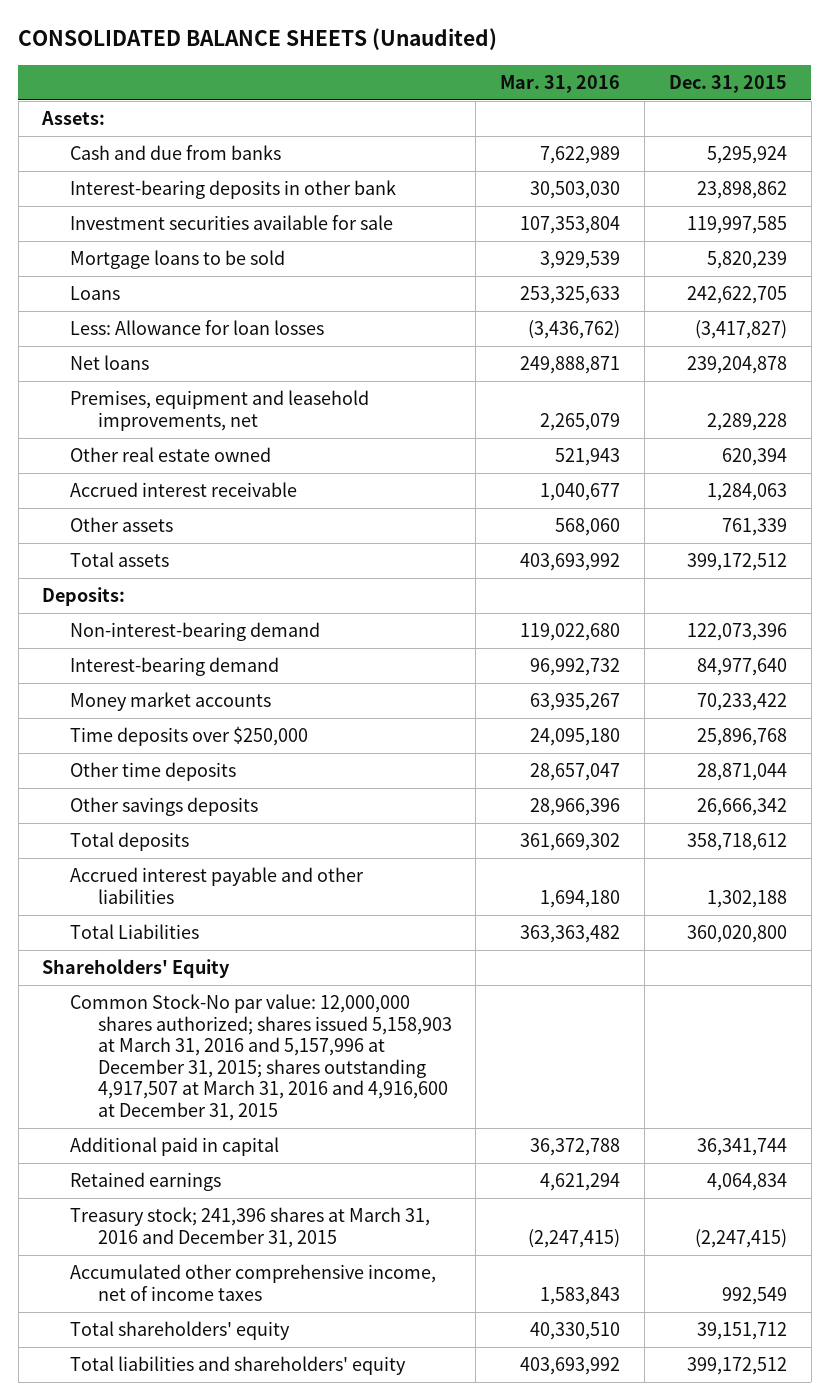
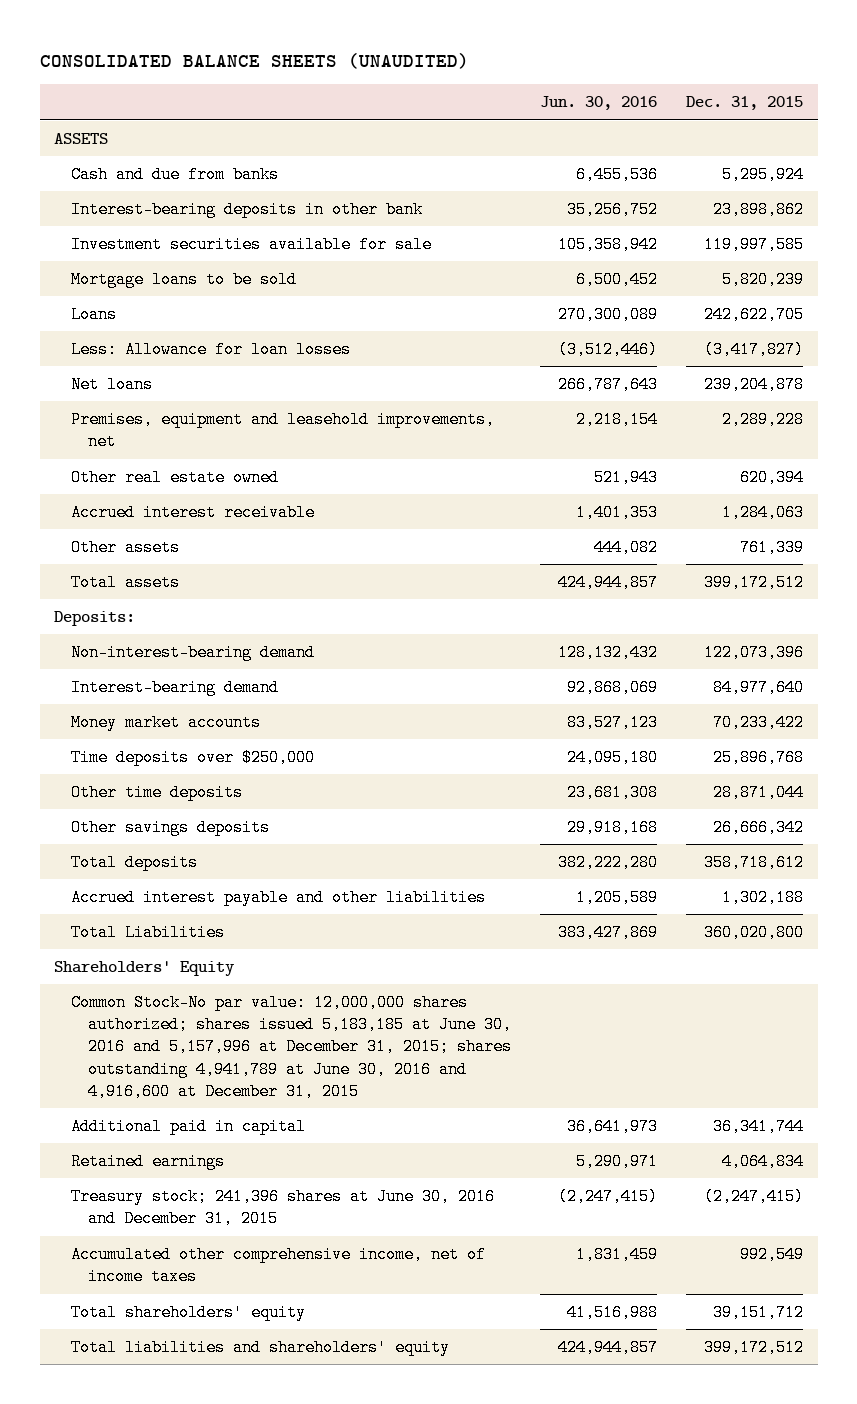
- CONSOLIDATED BALANCE SHEETS (Unaudited)
+ CONSOLIDATED BALANCE SHEETS (UNAUDITED)
- | Mar. 31, 2016 | Dec. 31, 2015
+ | Jun. 30, 2016 | Dec. 31, 2015
- Assets:
+ ASSETS
- Common Stock-No par value: 12,000,000 shares authorized; shares issued 5,158,903 at March 31, 2016 and 5,157,996 at December 31, 2015; shares outstanding 4,917,507 at March 31, 2016 and 4,916,600 at December 31, 2015
+ Common Stock-No par value: 12,000,000 shares authorized; shares issued 5,183,185 at June 30, 2016 and 5,157,996 at December 31, 2015; shares outstanding 4,941,789 at June 30, 2016 and 4,916,600 at December 31, 2015
- Treasury stock; 241,396 shares at March 31, 2016 and December 31, 2015 | (2,247,415) | (2,247,415)
+ Treasury stock; 241,396 shares at June 30, 2016 and December 31, 2015 | (2,247,415) | (2,247,415)

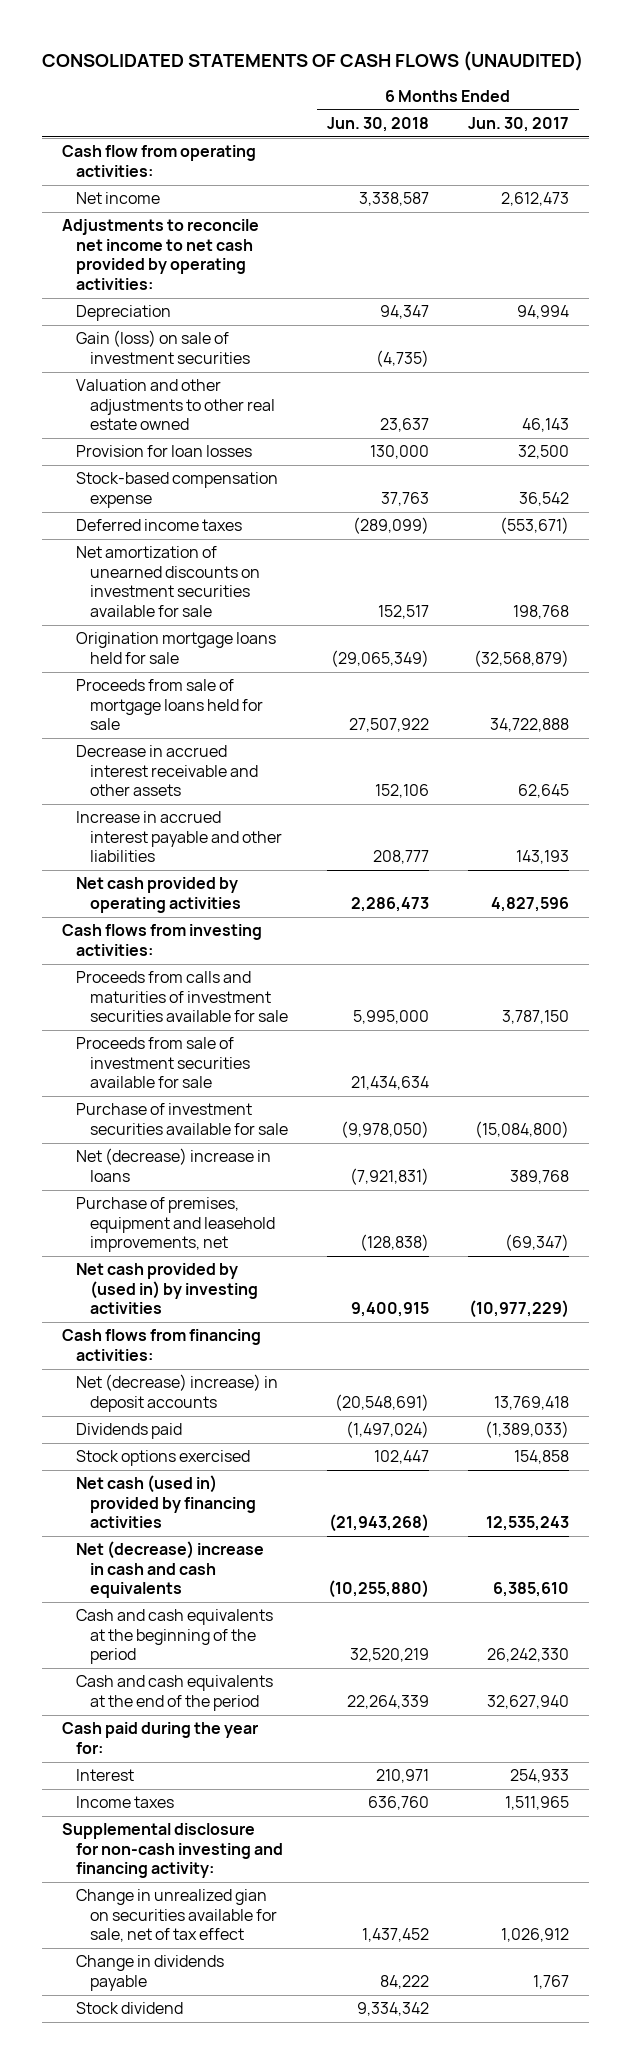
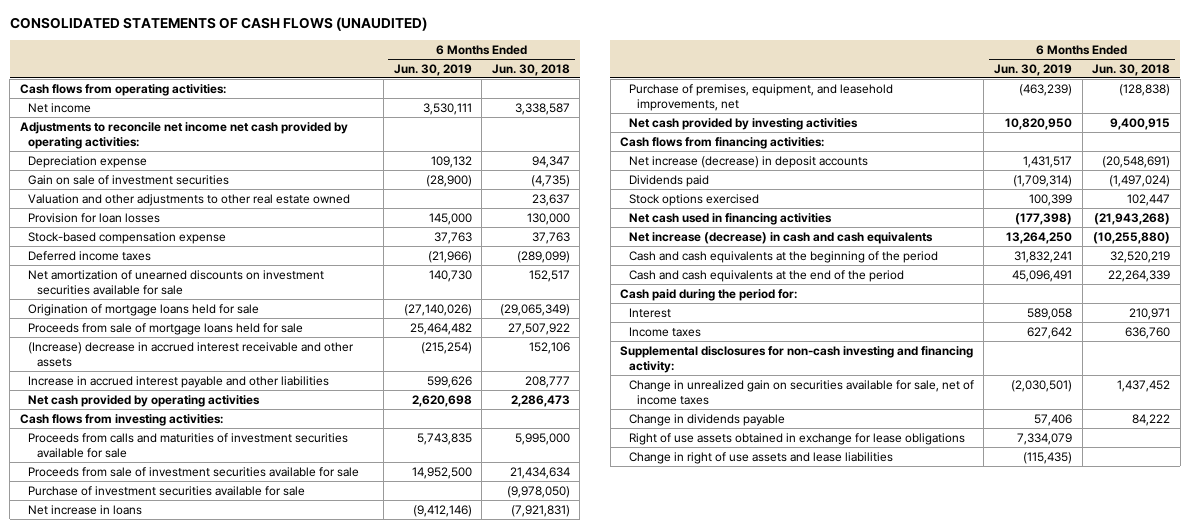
- | 6 Months Ended Jun. 30, 2018 | 6 Months Ended Jun. 30, 2017
+ | 6 Months Ended Jun. 30, 2019 | 6 Months Ended Jun. 30, 2018
- Cash flow from operating activities:
+ Cash flows from operating activities:
- Adjustments to reconcile net income to net cash provided by operating activities:
- Depreciation | 94,347 | 94,994
- Gain (loss) on sale of investment securities | (4,735) |
+ Adjustments to reconcile net income net cash provided by operating activities:
+ Depreciation expense | 109,132 | 94,347
+ Gain on sale of investment securities | (28,900) | (4,735)
- Origination mortgage loans held for sale | (29,065,349) | (32,568,879)
+ Origination of mortgage loans held for sale | (27,140,026) | (29,065,349)
- Decrease in accrued interest receivable and other assets | 152,106 | 62,645
+ (Increase) decrease in accrued interest receivable and other assets | (215,254) | 152,106
- Net (decrease) increase in loans | (7,921,831) | 389,768
- Purchase of premises, equipment and leasehold improvements, net | (128,838) | (69,347)
- Net cash provided by (used in) by investing activities | 9,400,915 | (10,977,229)
+ Net increase in loans | (9,412,146) | (7,921,831)
+ Purchase of premises, equipment, and leasehold improvements, net | (463,239) | (128,838)
+ Net cash provided by investing activities | 10,820,950 | 9,400,915
- Net (decrease) increase) in deposit accounts | (20,548,691) | 13,769,418
+ Net increase (decrease) in deposit accounts | 1,431,517 | (20,548,691)
- Net cash (used in) provided by financing activities | (21,943,268) | 12,535,243
- Net (decrease) increase in cash and cash equivalents | (10,255,880) | 6,385,610
+ Net cash used in financing activities | (177,398) | (21,943,268)
+ Net increase (decrease) in cash and cash equivalents | 13,264,250 | (10,255,880)
- Cash paid during the year for:
+ Cash paid during the period for:
- Supplemental disclosure for non-cash investing and financing activity:
- Change in unrealized gian on securities available for sale, net of tax effect | 1,437,452 | 1,026,912
+ Supplemental disclosures for non-cash investing and financing activity:
+ Change in unrealized gain on securities available for sale, net of income taxes | (2,030,501) | 1,437,452
- Stock dividend | 9,334,342 |
+ Right of use assets obtained in exchange for lease obligations | 7,334,079 |
+ Change in right of use assets and lease liabilities | (115,435) |

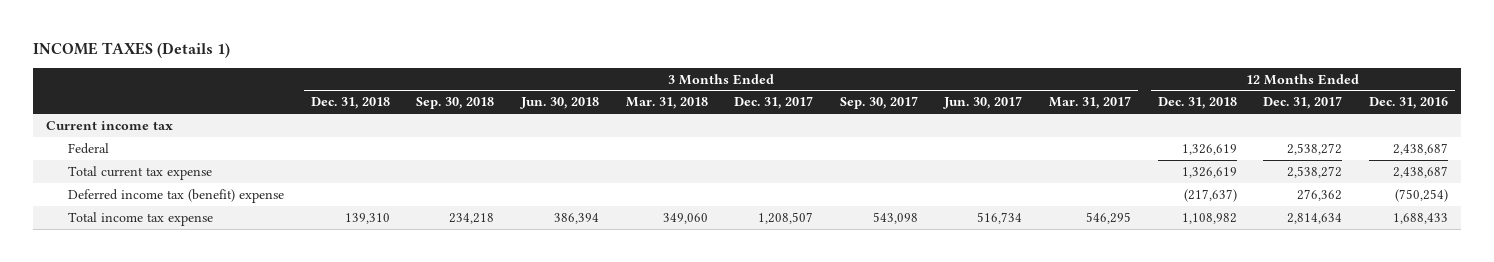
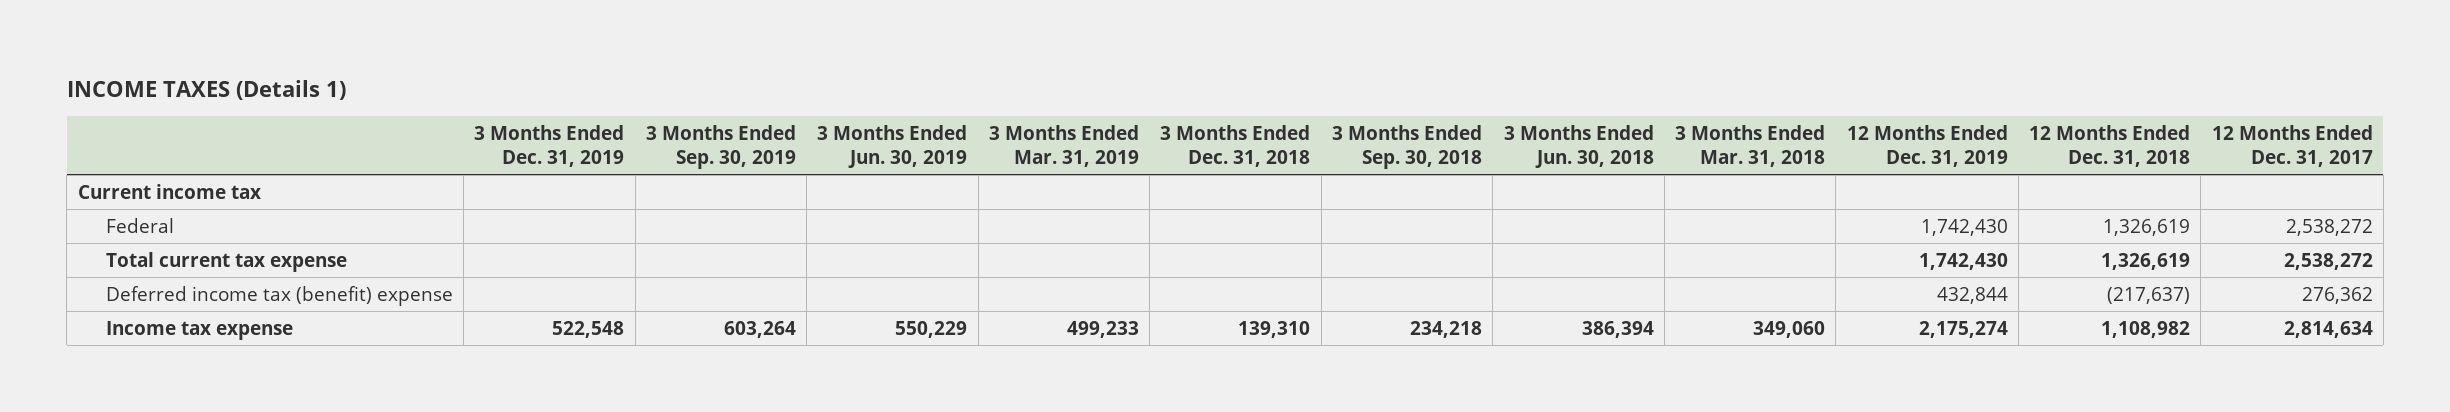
- | 3 Months Ended Dec. 31, 2018 | 3 Months Ended Sep. 30, 2018 | 3 Months Ended Jun. 30, 2018 | 3 Months Ended Mar. 31, 2018 | 3 Months Ended Dec. 31, 2017 | 3 Months Ended Sep. 30, 2017 | 3 Months Ended Jun. 30, 2017 | 3 Months Ended Mar. 31, 2017 | 12 Months Ended Dec. 31, 2018 | 12 Months Ended Dec. 31, 2017 | 12 Months Ended Dec. 31, 2016
+ | 3 Months Ended Dec. 31, 2019 | 3 Months Ended Sep. 30, 2019 | 3 Months Ended Jun. 30, 2019 | 3 Months Ended Mar. 31, 2019 | 3 Months Ended Dec. 31, 2018 | 3 Months Ended Sep. 30, 2018 | 3 Months Ended Jun. 30, 2018 | 3 Months Ended Mar. 31, 2018 | 12 Months Ended Dec. 31, 2019 | 12 Months Ended Dec. 31, 2018 | 12 Months Ended Dec. 31, 2017
- Total income tax expense | 139,310 | 234,218 | 386,394 | 349,060 | 1,208,507 | 543,098 | 516,734 | 546,295 | 1,108,982 | 2,814,634 | 1,688,433
+ Income tax expense | 522,548 | 603,264 | 550,229 | 499,233 | 139,310 | 234,218 | 386,394 | 349,060 | 2,175,274 | 1,108,982 | 2,814,634

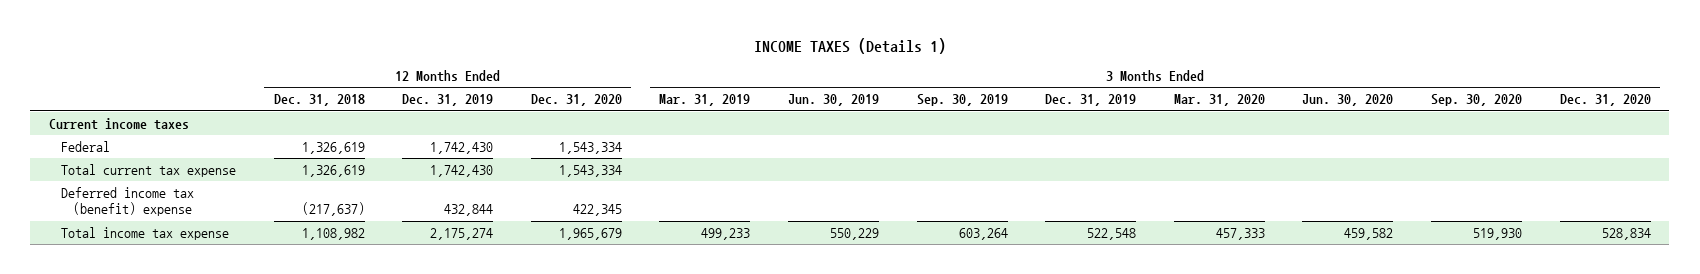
- | 3 Months Ended Dec. 31, 2019 | 3 Months Ended Sep. 30, 2019 | 3 Months Ended Jun. 30, 2019 | 3 Months Ended Mar. 31, 2019 | 3 Months Ended Dec. 31, 2018 | 3 Months Ended Sep. 30, 2018 | 3 Months Ended Jun. 30, 2018 | 3 Months Ended Mar. 31, 2018 | 12 Months Ended Dec. 31, 2019 | 12 Months Ended Dec. 31, 2018 | 12 Months Ended Dec. 31, 2017
+ | 12 Months Ended Dec. 31, 2018 | 12 Months Ended Dec. 31, 2019 | 12 Months Ended Dec. 31, 2020 | 3 Months Ended Mar. 31, 2019 | 3 Months Ended Jun. 30, 2019 | 3 Months Ended Sep. 30, 2019 | 3 Months Ended Dec. 31, 2019 | 3 Months Ended Mar. 31, 2020 | 3 Months Ended Jun. 30, 2020 | 3 Months Ended Sep. 30, 2020 | 3 Months Ended Dec. 31, 2020
- Current income tax
+ Current income taxes
- Income tax expense | 522,548 | 603,264 | 550,229 | 499,233 | 139,310 | 234,218 | 386,394 | 349,060 | 2,175,274 | 1,108,982 | 2,814,634
+ Total income tax expense | 1,108,982 | 2,175,274 | 1,965,679 | 499,233 | 550,229 | 603,264 | 522,548 | 457,333 | 459,582 | 519,930 | 528,834

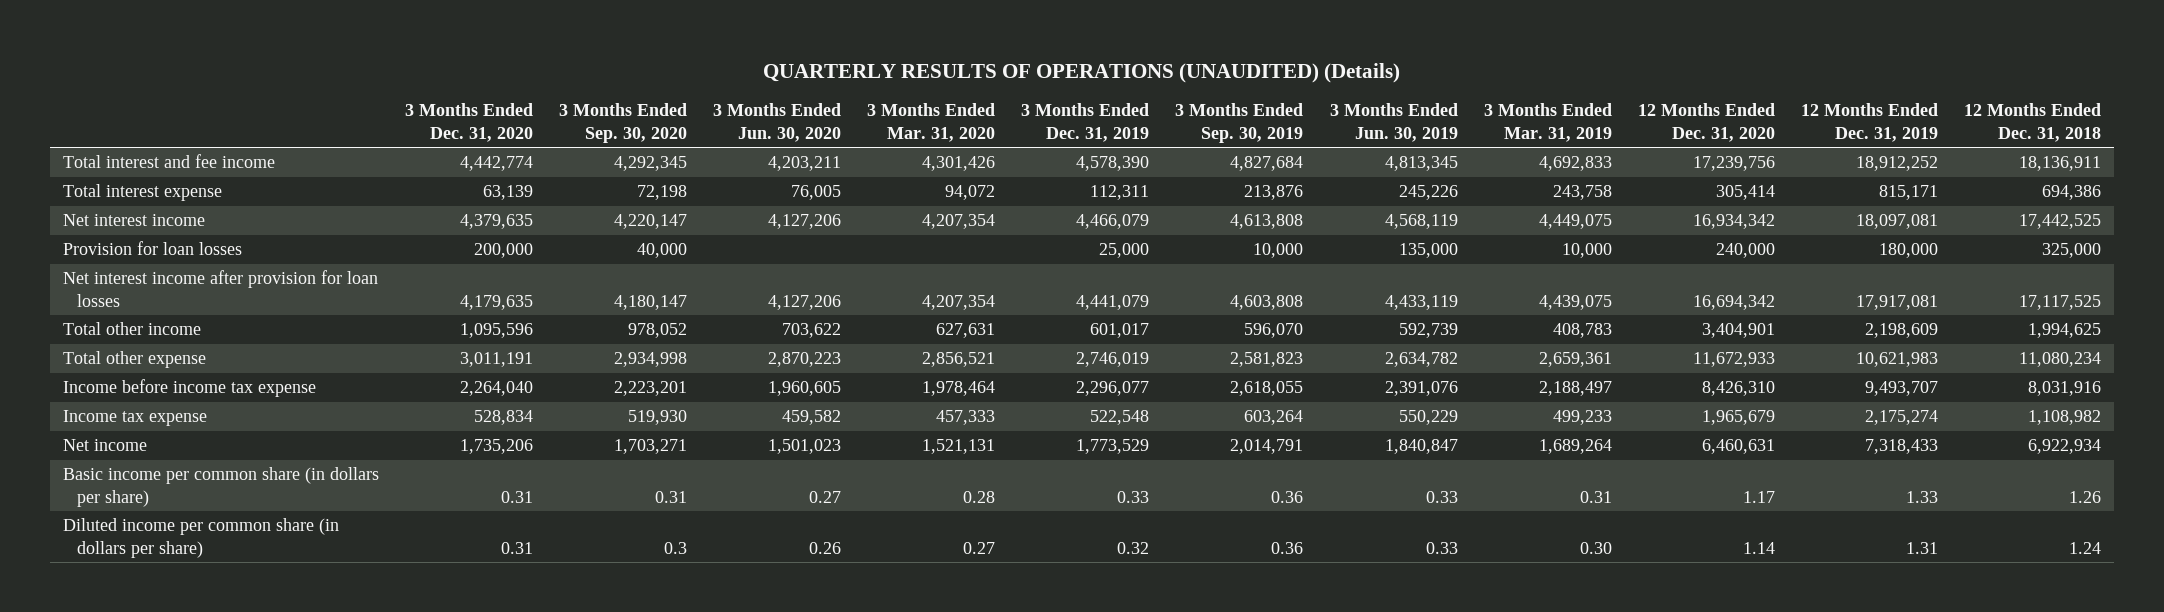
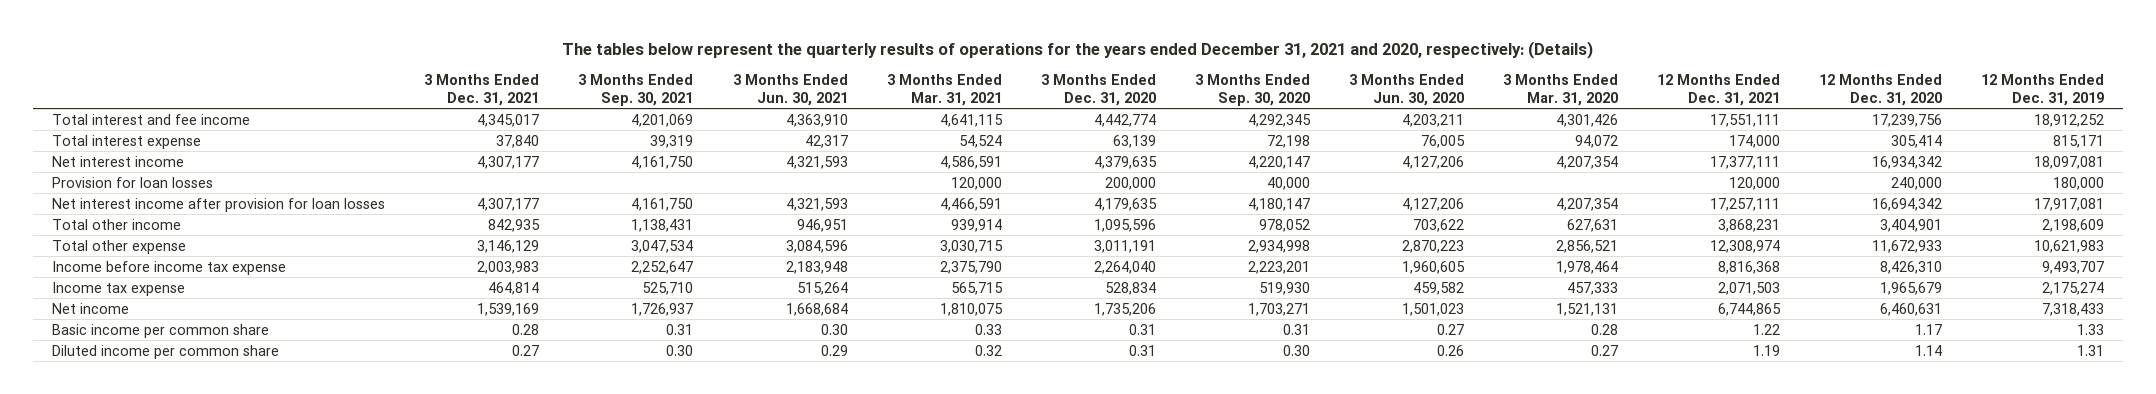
- QUARTERLY RESULTS OF OPERATIONS (UNAUDITED) (Details)
+ The tables below represent the quarterly results of operations for the years ended December 31, 2021 and 2020, respectively: (Details)
- | 3 Months Ended Dec. 31, 2020 | 3 Months Ended Sep. 30, 2020 | 3 Months Ended Jun. 30, 2020 | 3 Months Ended Mar. 31, 2020 | 3 Months Ended Dec. 31, 2019 | 3 Months Ended Sep. 30, 2019 | 3 Months Ended Jun. 30, 2019 | 3 Months Ended Mar. 31, 2019 | 12 Months Ended Dec. 31, 2020 | 12 Months Ended Dec. 31, 2019 | 12 Months Ended Dec. 31, 2018
+ | 3 Months Ended Dec. 31, 2021 | 3 Months Ended Sep. 30, 2021 | 3 Months Ended Jun. 30, 2021 | 3 Months Ended Mar. 31, 2021 | 3 Months Ended Dec. 31, 2020 | 3 Months Ended Sep. 30, 2020 | 3 Months Ended Jun. 30, 2020 | 3 Months Ended Mar. 31, 2020 | 12 Months Ended Dec. 31, 2021 | 12 Months Ended Dec. 31, 2020 | 12 Months Ended Dec. 31, 2019
- Basic income per common share (in dollars per share) | 0.31 | 0.31 | 0.27 | 0.28 | 0.33 | 0.36 | 0.33 | 0.31 | 1.17 | 1.33 | 1.26
- Diluted income per common share (in dollars per share) | 0.31 | 0.3 | 0.26 | 0.27 | 0.32 | 0.36 | 0.33 | 0.30 | 1.14 | 1.31 | 1.24
+ Basic income per common share | 0.28 | 0.31 | 0.30 | 0.33 | 0.31 | 0.31 | 0.27 | 0.28 | 1.22 | 1.17 | 1.33
+ Diluted income per common share | 0.27 | 0.30 | 0.29 | 0.32 | 0.31 | 0.30 | 0.26 | 0.27 | 1.19 | 1.14 | 1.31

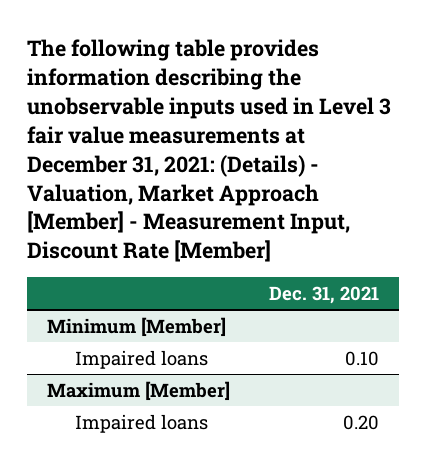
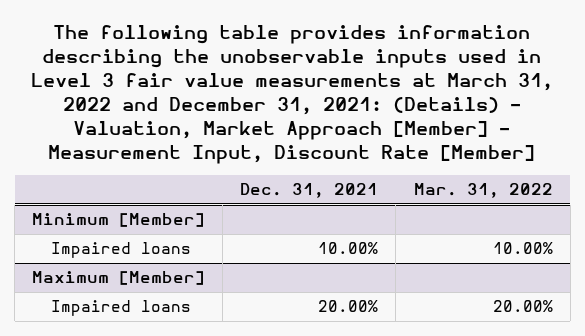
- The following table provides information describing the unobservable inputs used in Level 3 fair value measurements at December 31, 2021: (Details) - Valuation, Market Approach [Member] - Measurement Input, Discount Rate [Member]
+ The following table provides information describing the unobservable inputs used in Level 3 fair value measurements at March 31, 2022 and December 31, 2021: (Details) - Valuation, Market Approach [Member] - Measurement Input, Discount Rate [Member]
- | Dec. 31, 2021
+ | Dec. 31, 2021 | Mar. 31, 2022
@ Minimum [Member]
- Impaired loans | 0.10
+ Impaired loans | 10.00% | 10.00%
@ Maximum [Member]
- Impaired loans | 0.20
+ Impaired loans | 20.00% | 20.00%

